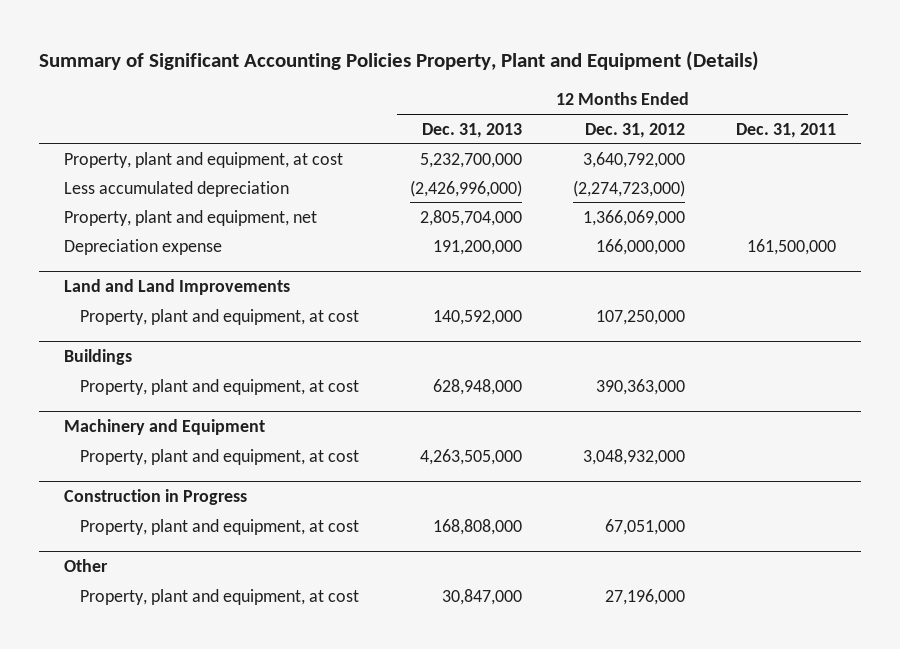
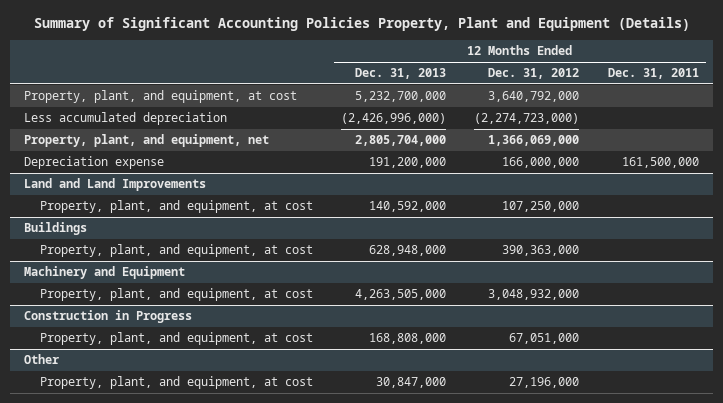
- Property, plant and equipment, at cost | 5,232,700,000 | 3,640,792,000 |
+ Property, plant, and equipment, at cost | 5,232,700,000 | 3,640,792,000 |
- Property, plant and equipment, net | 2,805,704,000 | 1,366,069,000 |
+ Property, plant, and equipment, net | 2,805,704,000 | 1,366,069,000 |
@ Land and Land Improvements
- Property, plant and equipment, at cost | 140,592,000 | 107,250,000 |
+ Property, plant, and equipment, at cost | 140,592,000 | 107,250,000 |
@ Buildings
- Property, plant and equipment, at cost | 628,948,000 | 390,363,000 |
+ Property, plant, and equipment, at cost | 628,948,000 | 390,363,000 |
@ Machinery and Equipment
- Property, plant and equipment, at cost | 4,263,505,000 | 3,048,932,000 |
+ Property, plant, and equipment, at cost | 4,263,505,000 | 3,048,932,000 |
@ Construction in Progress
- Property, plant and equipment, at cost | 168,808,000 | 67,051,000 |
+ Property, plant, and equipment, at cost | 168,808,000 | 67,051,000 |
@ Other
- Property, plant and equipment, at cost | 30,847,000 | 27,196,000 |
+ Property, plant, and equipment, at cost | 30,847,000 | 27,196,000 |

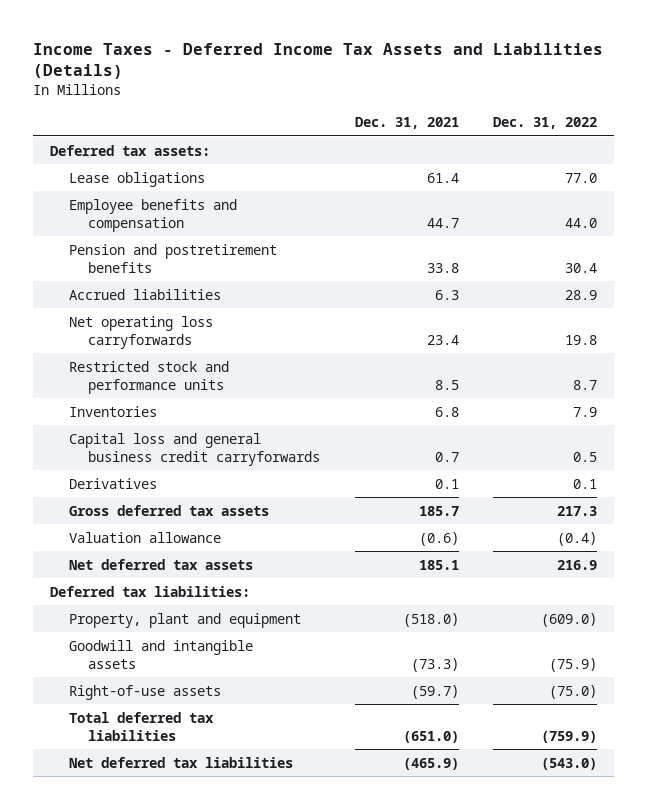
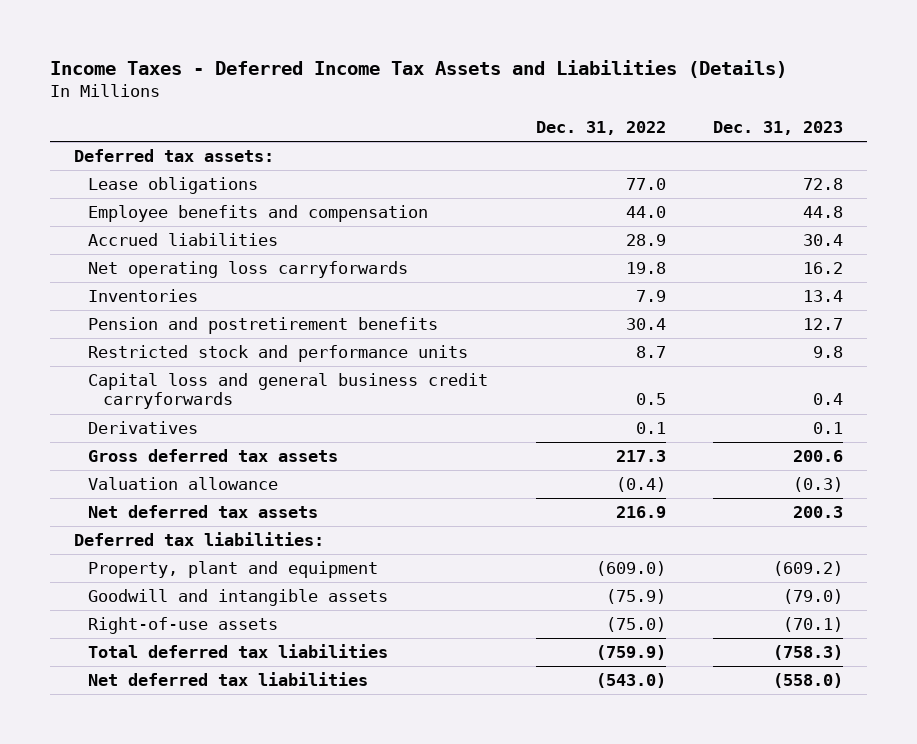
- | Dec. 31, 2021 | Dec. 31, 2022
+ | Dec. 31, 2022 | Dec. 31, 2023
moved down: Pension and postretirement benefits | 30.4 | 12.7
moved down: Restricted stock and performance units | 8.7 | 9.8

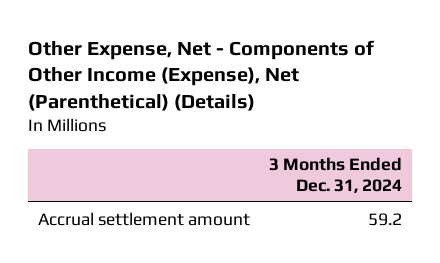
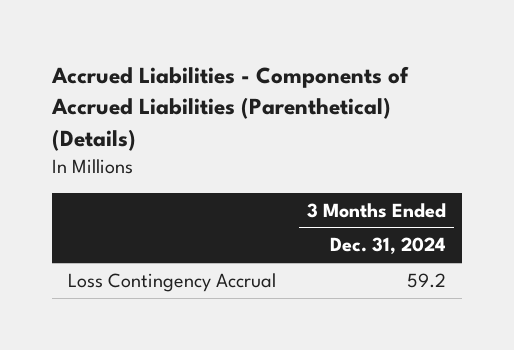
- Other Expense, Net - Components of Other Income (Expense), Net (Parenthetical) (Details)
+ Accrued Liabilities - Components of Accrued Liabilities (Parenthetical) (Details)
- Accrual settlement amount | 59.2
+ Loss Contingency Accrual | 59.2

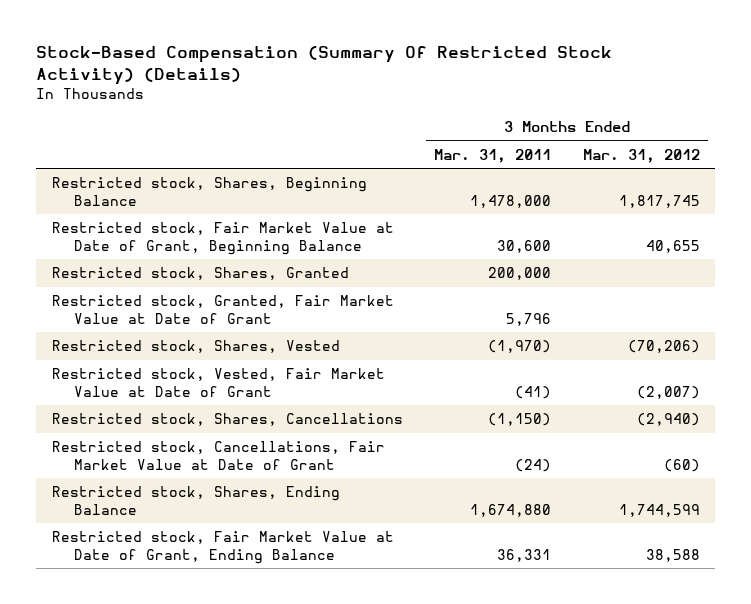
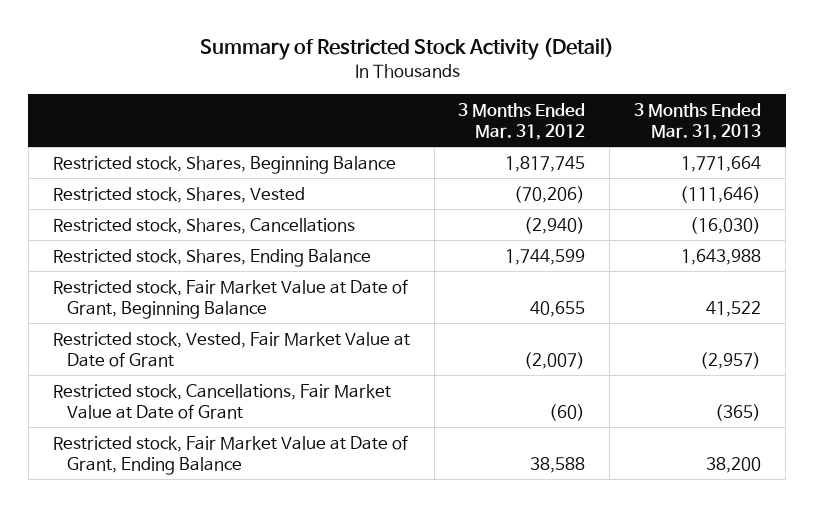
- Stock-Based Compensation (Summary Of Restricted Stock Activity) (Details)
+ Summary of Restricted Stock Activity (Detail)
- | 3 Months Ended Mar. 31, 2011 | 3 Months Ended Mar. 31, 2012
+ | 3 Months Ended Mar. 31, 2012 | 3 Months Ended Mar. 31, 2013
- Restricted stock, Shares, Granted | 200,000 |
- Restricted stock, Granted, Fair Market Value at Date of Grant | 5,796 |
moved down: Restricted stock, Fair Market Value at Date of Grant, Beginning Balance | 40,655 | 41,522
moved down: Restricted stock, Vested, Fair Market Value at Date of Grant | (2,007) | (2,957)
moved down: Restricted stock, Cancellations, Fair Market Value at Date of Grant | (60) | (365)

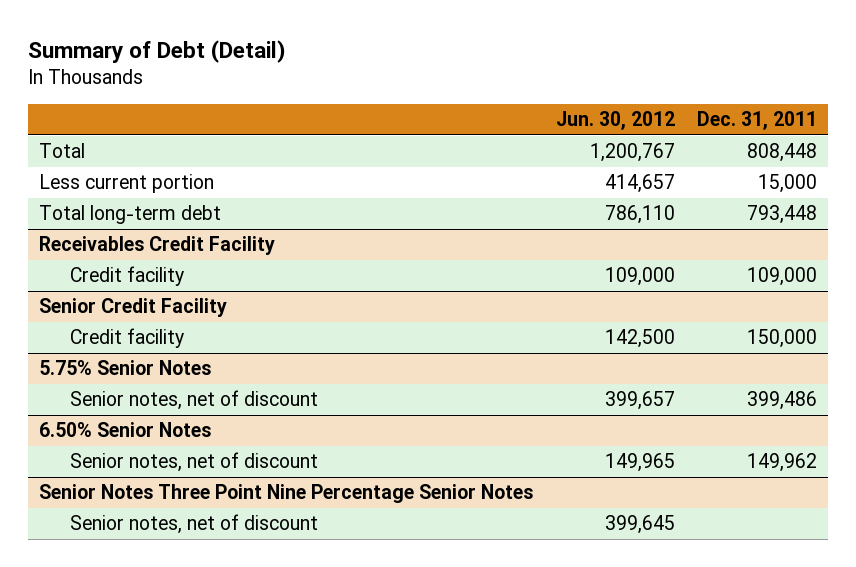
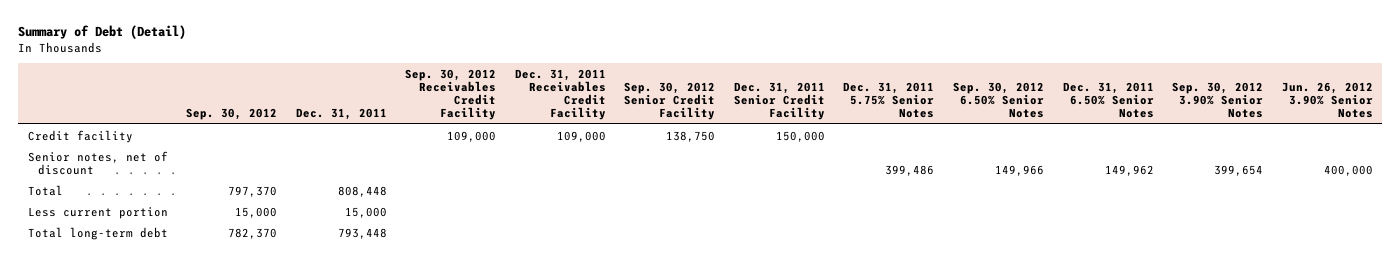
- | Jun. 30, 2012 | Dec. 31, 2011
+ | Sep. 30, 2012 | Dec. 31, 2011 | Sep. 30, 2012 Receivables Credit Facility | Dec. 31, 2011 Receivables Credit Facility | Sep. 30, 2012 Senior Credit Facility | Dec. 31, 2011 Senior Credit Facility | Dec. 31, 2011 5.75% Senior Notes | Sep. 30, 2012 6.50% Senior Notes | Dec. 31, 2011 6.50% Senior Notes | Sep. 30, 2012 3.90% Senior Notes | Jun. 26, 2012 3.90% Senior Notes
+ Credit facility | | | 109,000 | 109,000 | 138,750 | 150,000 | | | | |
+ Senior notes, net of discount | | | | | | | 399,486 | 149,966 | 149,962 | 399,654 | 400,000
- Receivables Credit Facility
- Credit facility | 109,000 | 109,000
- Senior Credit Facility
- Credit facility | 142,500 | 150,000
- 5.75% Senior Notes
- Senior notes, net of discount | 399,657 | 399,486
- 6.50% Senior Notes
- Senior notes, net of discount | 149,965 | 149,962
- Senior Notes Three Point Nine Percentage Senior Notes
- Senior notes, net of discount | 399,645 |

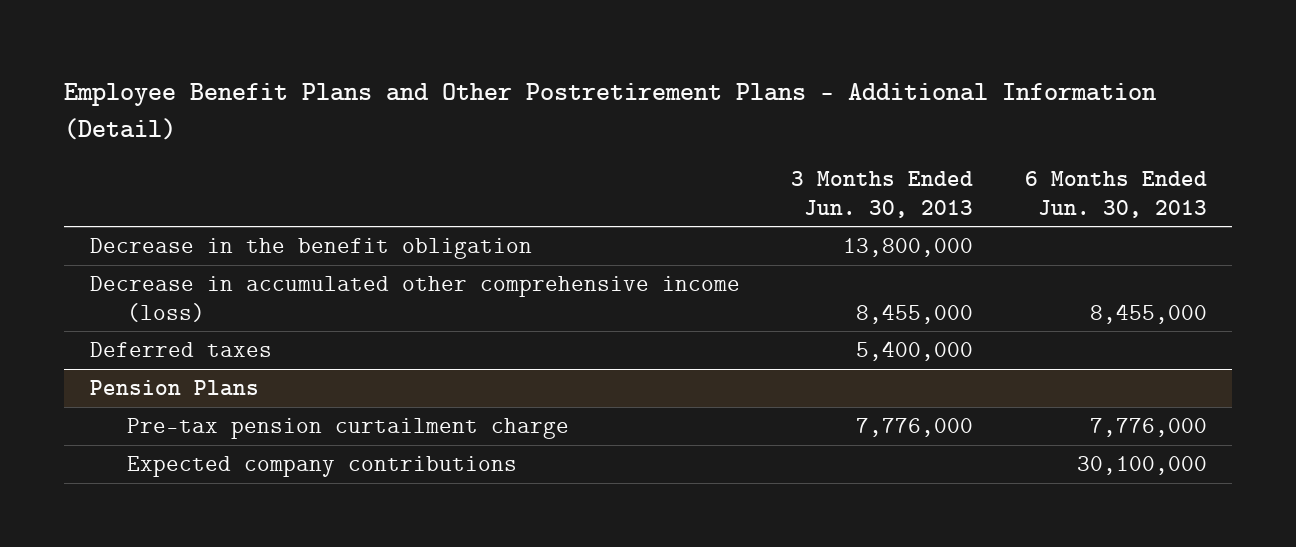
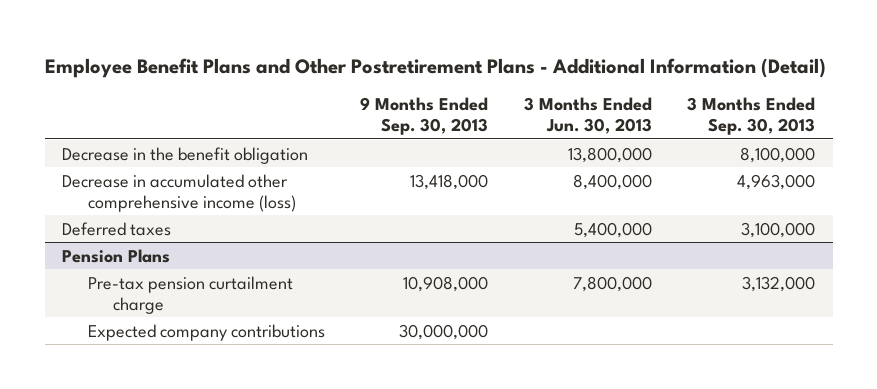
- | 3 Months Ended Jun. 30, 2013 | 6 Months Ended Jun. 30, 2013
+ | 9 Months Ended Sep. 30, 2013 | 3 Months Ended Jun. 30, 2013 | 3 Months Ended Sep. 30, 2013
- Decrease in accumulated other comprehensive income (loss) | 8,455,000 | 8,455,000
+ Decrease in accumulated other comprehensive income (loss) | 13,418,000 | 8,400,000 | 4,963,000
@ Pension Plans
- Pre-tax pension curtailment charge | 7,776,000 | 7,776,000
+ Pre-tax pension curtailment charge | 10,908,000 | 7,800,000 | 3,132,000

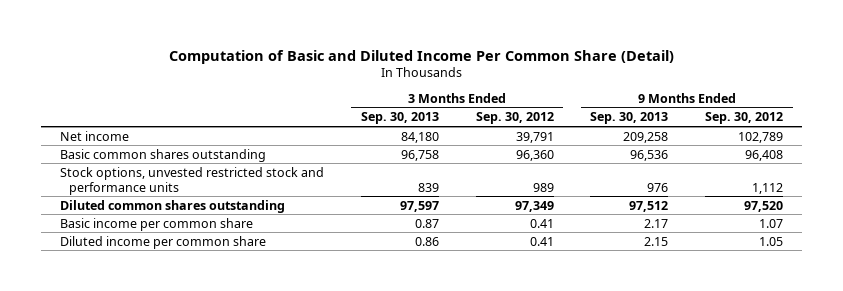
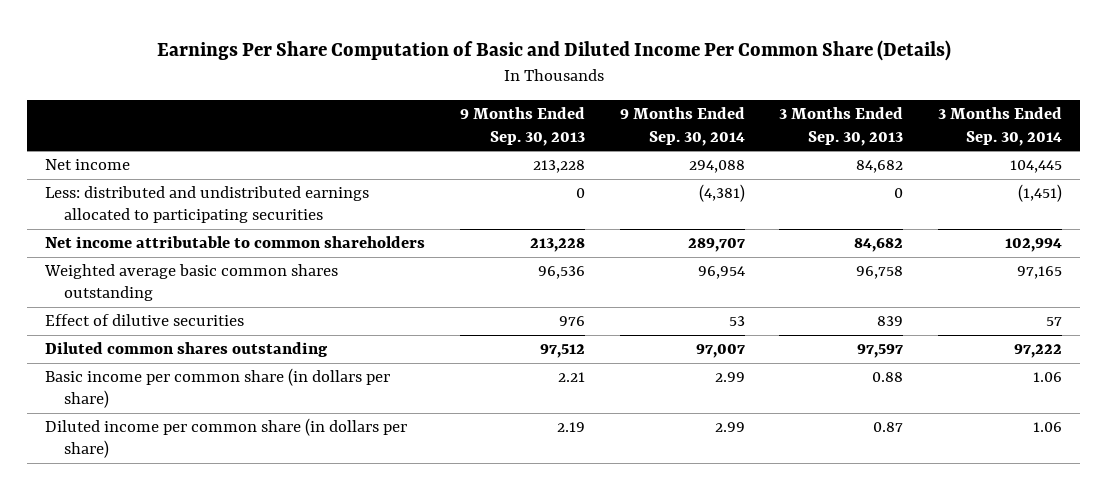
- Computation of Basic and Diluted Income Per Common Share (Detail)
+ Earnings Per Share Computation of Basic and Diluted Income Per Common Share (Details)
- | 3 Months Ended Sep. 30, 2013 | 3 Months Ended Sep. 30, 2012 | 9 Months Ended Sep. 30, 2013 | 9 Months Ended Sep. 30, 2012
+ | 9 Months Ended Sep. 30, 2013 | 9 Months Ended Sep. 30, 2014 | 3 Months Ended Sep. 30, 2013 | 3 Months Ended Sep. 30, 2014
- Net income | 84,180 | 39,791 | 209,258 | 102,789
- Basic common shares outstanding | 96,758 | 96,360 | 96,536 | 96,408
- Stock options, unvested restricted stock and performance units | 839 | 989 | 976 | 1,112
+ Net income | 213,228 | 294,088 | 84,682 | 104,445
+ Less: distributed and undistributed earnings allocated to participating securities | 0 | (4,381) | 0 | (1,451)
+ Net income attributable to common shareholders | 213,228 | 289,707 | 84,682 | 102,994
+ Weighted average basic common shares outstanding | 96,536 | 96,954 | 96,758 | 97,165
+ Effect of dilutive securities | 976 | 53 | 839 | 57
- Basic income per common share | 0.87 | 0.41 | 2.17 | 1.07
- Diluted income per common share | 0.86 | 0.41 | 2.15 | 1.05
+ Basic income per common share (in dollars per share) | 2.21 | 2.99 | 0.88 | 1.06
+ Diluted income per common share (in dollars per share) | 2.19 | 2.99 | 0.87 | 1.06

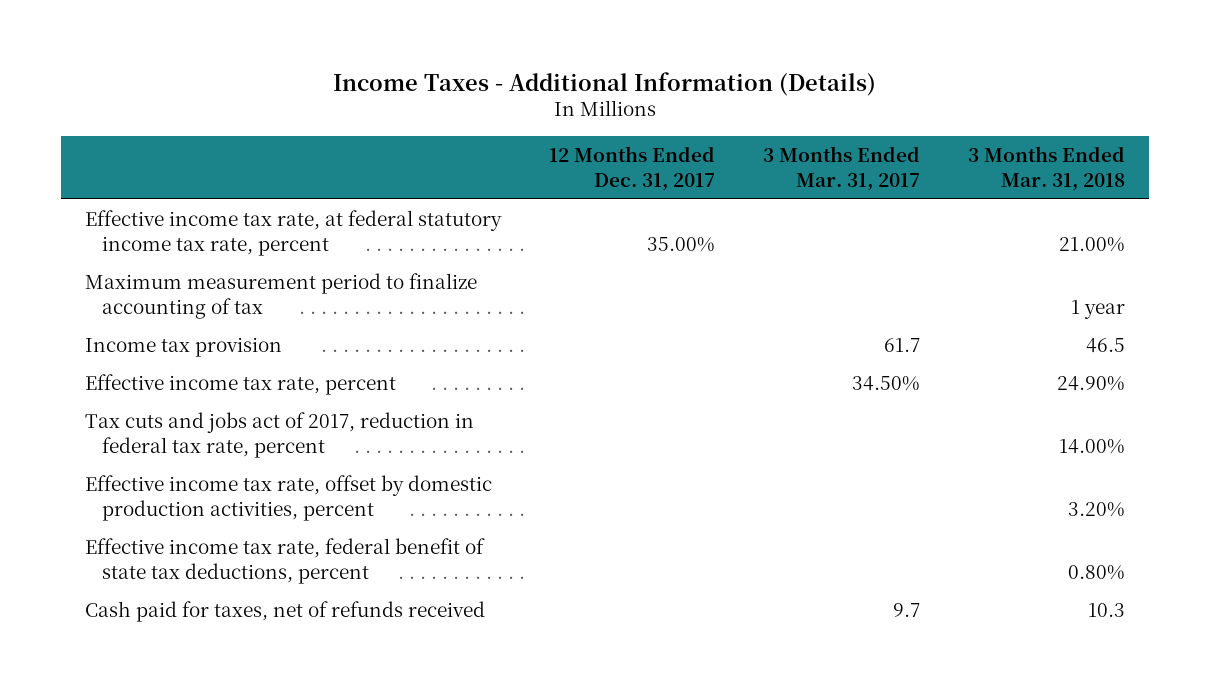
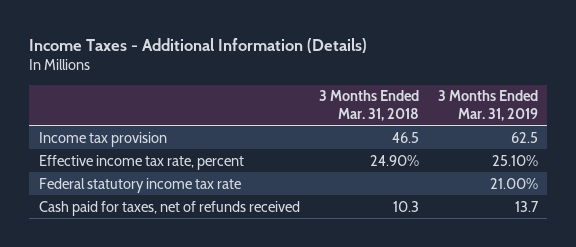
- | 12 Months Ended Dec. 31, 2017 | 3 Months Ended Mar. 31, 2017 | 3 Months Ended Mar. 31, 2018
+ | 3 Months Ended Mar. 31, 2018 | 3 Months Ended Mar. 31, 2019
- Effective income tax rate, at federal statutory income tax rate, percent | 35.00% | | 21.00%
- Maximum measurement period to finalize accounting of tax | | | 1 year
- Tax cuts and jobs act of 2017, reduction in federal tax rate, percent | | | 14.00%
- Effective income tax rate, offset by domestic production activities, percent | | | 3.20%
- Effective income tax rate, federal benefit of state tax deductions, percent | | | 0.80%
+ Federal statutory income tax rate | | 21.00%

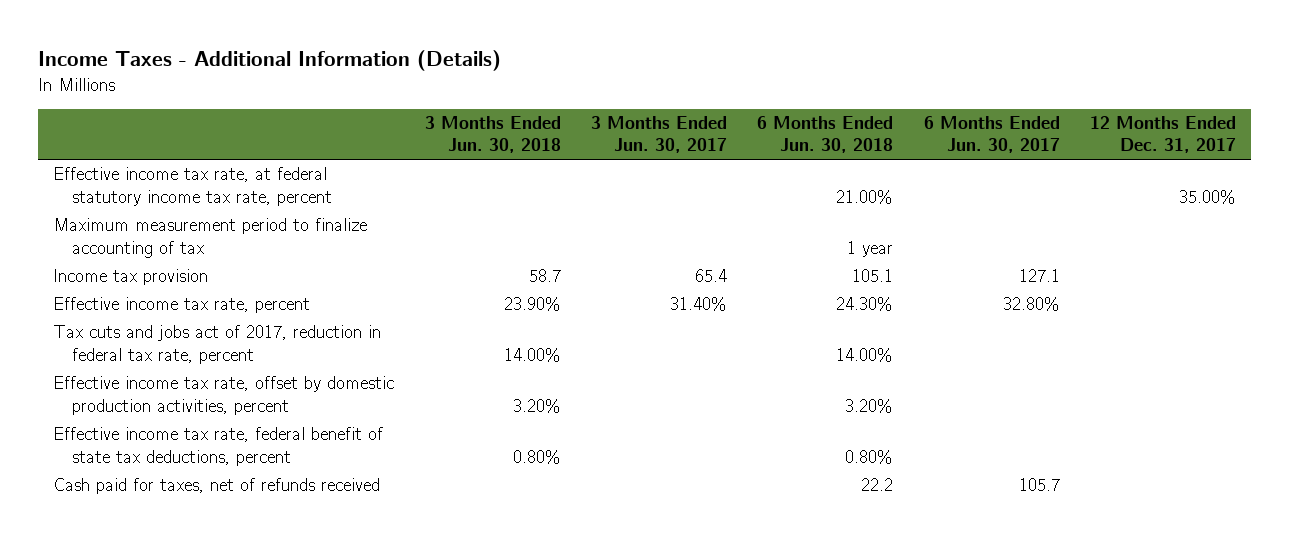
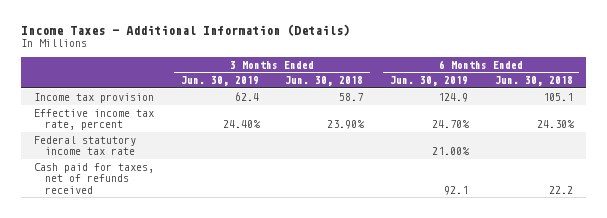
- | 3 Months Ended Jun. 30, 2018 | 3 Months Ended Jun. 30, 2017 | 6 Months Ended Jun. 30, 2018 | 6 Months Ended Jun. 30, 2017 | 12 Months Ended Dec. 31, 2017
+ | 3 Months Ended Jun. 30, 2019 | 3 Months Ended Jun. 30, 2018 | 6 Months Ended Jun. 30, 2019 | 6 Months Ended Jun. 30, 2018
- Effective income tax rate, at federal statutory income tax rate, percent | | | 21.00% | | 35.00%
- Maximum measurement period to finalize accounting of tax | | | 1 year | |
- Tax cuts and jobs act of 2017, reduction in federal tax rate, percent | 14.00% | | 14.00% | |
- Effective income tax rate, offset by domestic production activities, percent | 3.20% | | 3.20% | |
- Effective income tax rate, federal benefit of state tax deductions, percent | 0.80% | | 0.80% | |
+ Federal statutory income tax rate | | | 21.00% |

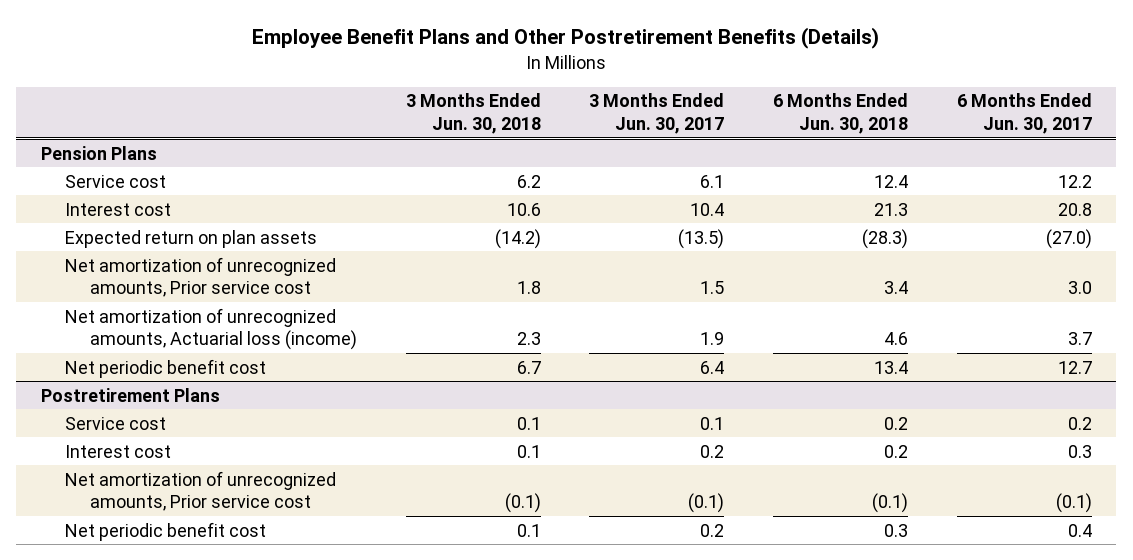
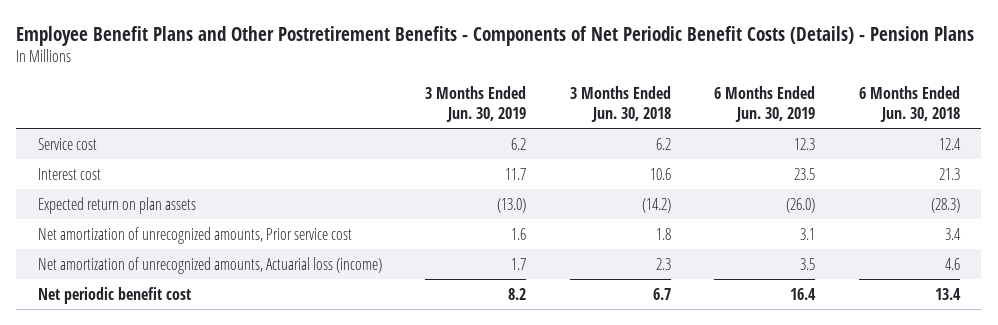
- Employee Benefit Plans and Other Postretirement Benefits (Details)
+ Employee Benefit Plans and Other Postretirement Benefits - Components of Net Periodic Benefit Costs (Details) - Pension Plans
- | 3 Months Ended Jun. 30, 2018 | 3 Months Ended Jun. 30, 2017 | 6 Months Ended Jun. 30, 2018 | 6 Months Ended Jun. 30, 2017
+ | 3 Months Ended Jun. 30, 2019 | 3 Months Ended Jun. 30, 2018 | 6 Months Ended Jun. 30, 2019 | 6 Months Ended Jun. 30, 2018
- Pension Plans
- Postretirement Plans
- Service cost | 0.1 | 0.1 | 0.2 | 0.2
- Interest cost | 0.1 | 0.2 | 0.2 | 0.3
- Net amortization of unrecognized amounts, Prior service cost | (0.1) | (0.1) | (0.1) | (0.1)
- Net periodic benefit cost | 0.1 | 0.2 | 0.3 | 0.4

